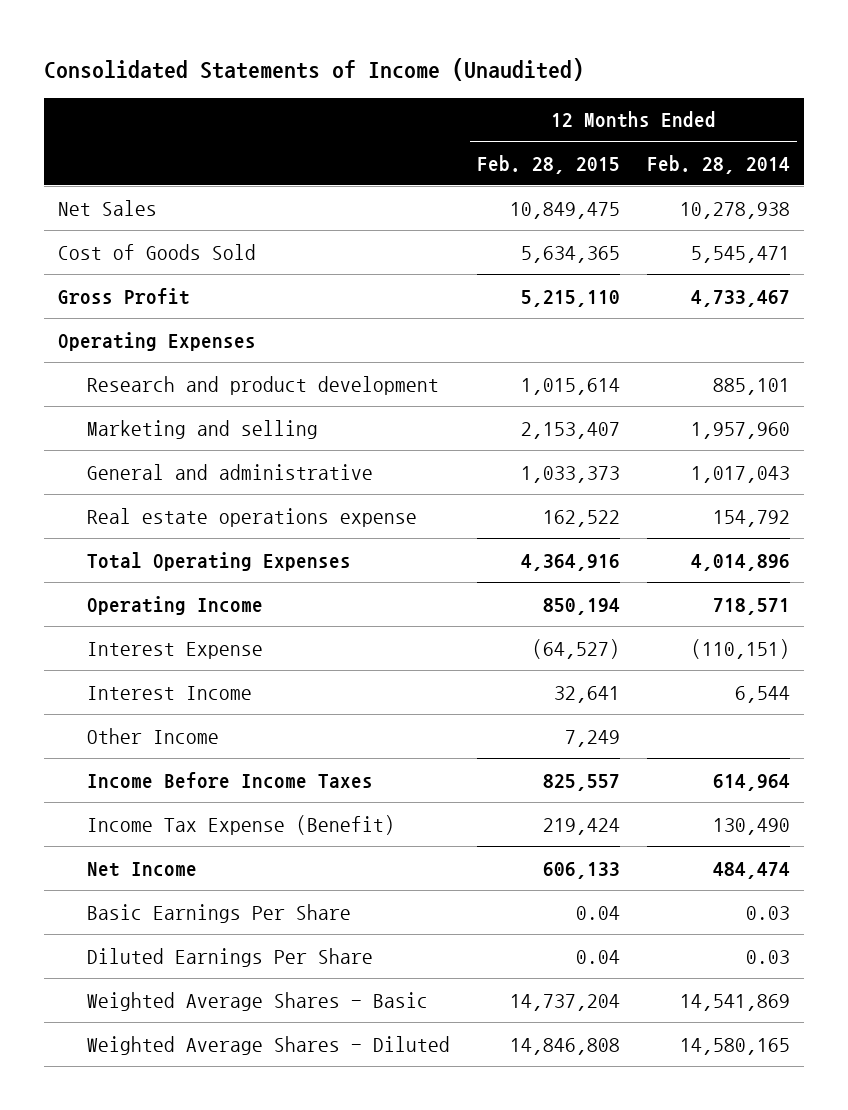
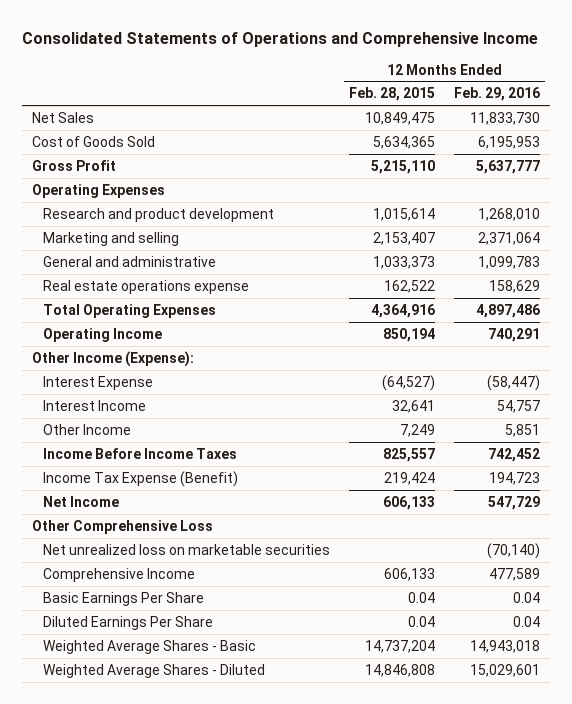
- Consolidated Statements of Income (Unaudited)
+ Consolidated Statements of Operations and Comprehensive Income
- | 12 Months Ended Feb. 28, 2015 | 12 Months Ended Feb. 28, 2014
+ | 12 Months Ended Feb. 28, 2015 | 12 Months Ended Feb. 29, 2016
+ Other Income (Expense):
+ Other Comprehensive Loss
+ Net unrealized loss on marketable securities | | (70,140)
+ Comprehensive Income | 606,133 | 477,589

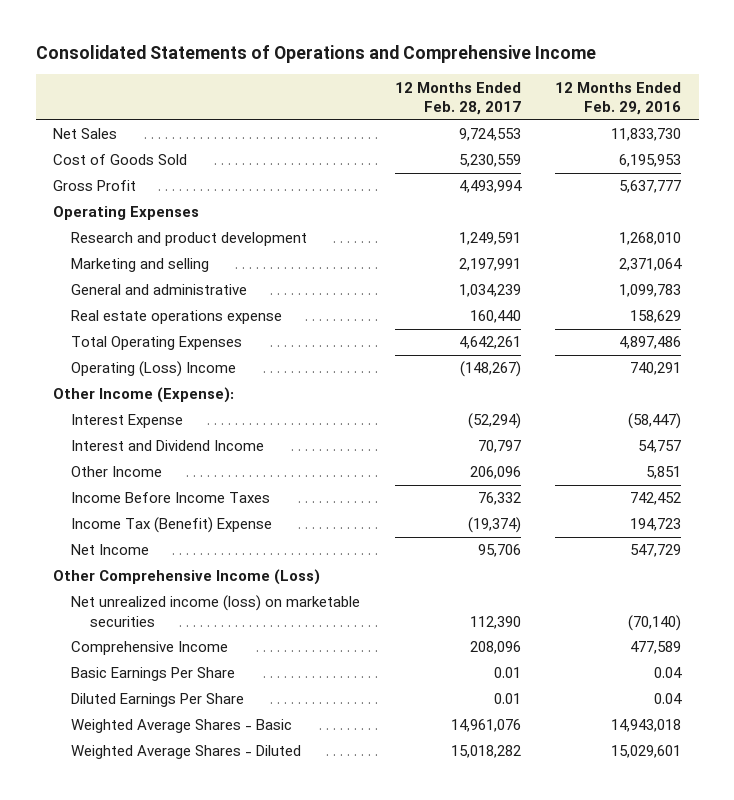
- | 12 Months Ended Feb. 28, 2015 | 12 Months Ended Feb. 29, 2016
+ | 12 Months Ended Feb. 28, 2017 | 12 Months Ended Feb. 29, 2016
- Operating Income | 850,194 | 740,291
+ Operating (Loss) Income | (148,267) | 740,291
- Interest Income | 32,641 | 54,757
+ Interest and Dividend Income | 70,797 | 54,757
- Income Tax Expense (Benefit) | 219,424 | 194,723
+ Income Tax (Benefit) Expense | (19,374) | 194,723
- Other Comprehensive Loss
- Net unrealized loss on marketable securities | | (70,140)
+ Other Comprehensive Income (Loss)
+ Net unrealized income (loss) on marketable securities | 112,390 | (70,140)

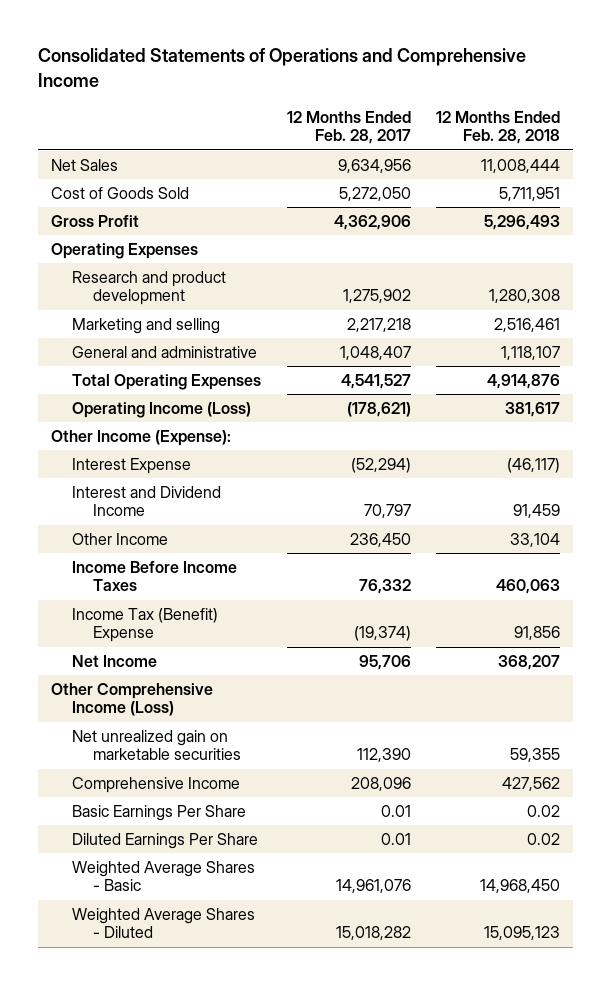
- | 12 Months Ended Feb. 28, 2017 | 12 Months Ended Feb. 29, 2016
+ | 12 Months Ended Feb. 28, 2017 | 12 Months Ended Feb. 28, 2018
- Net Sales | 9,724,553 | 11,833,730
- Cost of Goods Sold | 5,230,559 | 6,195,953
- Gross Profit | 4,493,994 | 5,637,777
+ Net Sales | 9,634,956 | 11,008,444
+ Cost of Goods Sold | 5,272,050 | 5,711,951
+ Gross Profit | 4,362,906 | 5,296,493
- Research and product development | 1,249,591 | 1,268,010
- Marketing and selling | 2,197,991 | 2,371,064
- General and administrative | 1,034,239 | 1,099,783
- Real estate operations expense | 160,440 | 158,629
- Total Operating Expenses | 4,642,261 | 4,897,486
- Operating (Loss) Income | (148,267) | 740,291
+ Research and product development | 1,275,902 | 1,280,308
+ Marketing and selling | 2,217,218 | 2,516,461
+ General and administrative | 1,048,407 | 1,118,107
+ Total Operating Expenses | 4,541,527 | 4,914,876
+ Operating Income (Loss) | (178,621) | 381,617
- Other Income | 206,096 | 5,851
+ Other Income | 236,450 | 33,104
- Net unrealized income (loss) on marketable securities | 112,390 | (70,140)
+ Net unrealized gain on marketable securities | 112,390 | 59,355

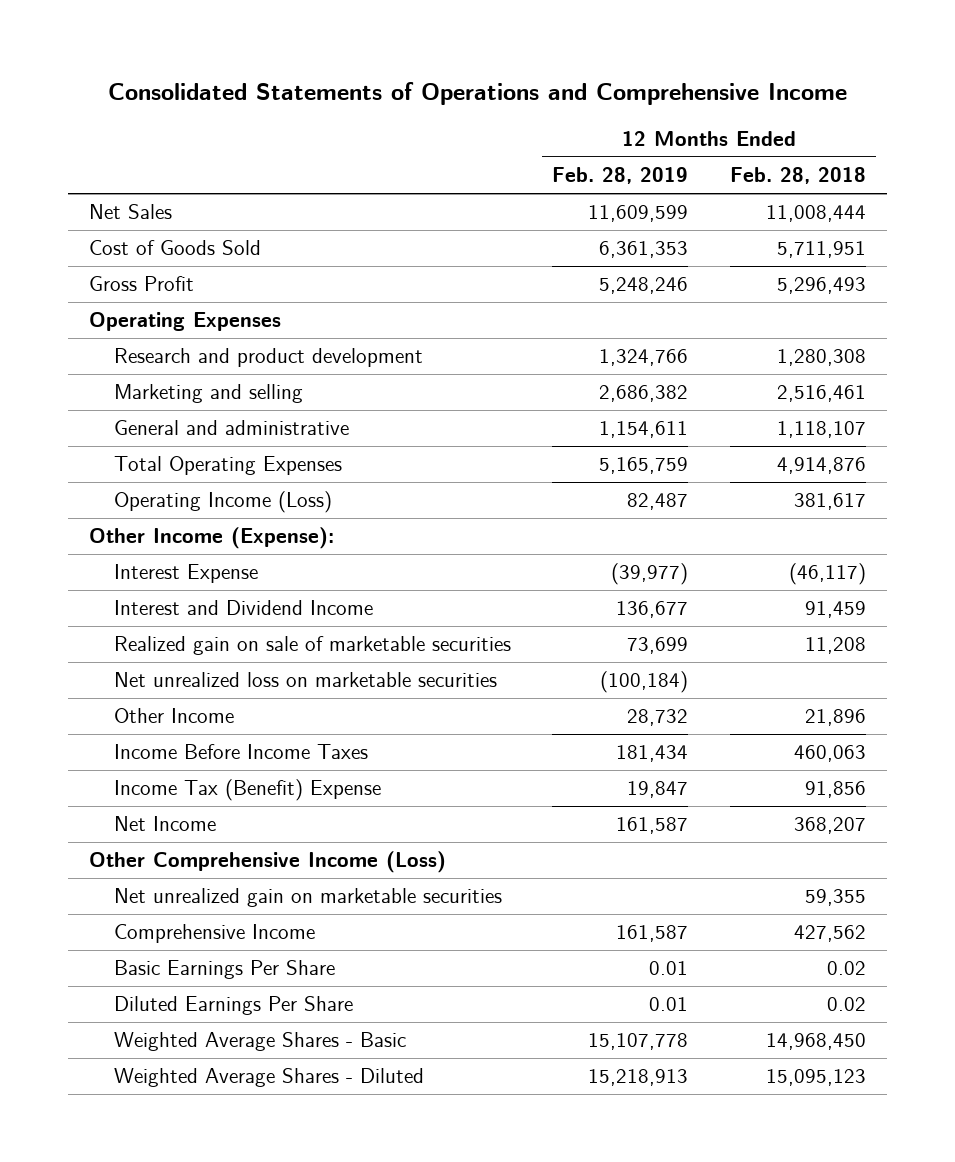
- | 12 Months Ended Feb. 28, 2017 | 12 Months Ended Feb. 28, 2018
+ | 12 Months Ended Feb. 28, 2019 | 12 Months Ended Feb. 28, 2018
- Other Income | 236,450 | 33,104
+ Realized gain on sale of marketable securities | 73,699 | 11,208
+ Net unrealized loss on marketable securities | (100,184) |
+ Other Income | 28,732 | 21,896

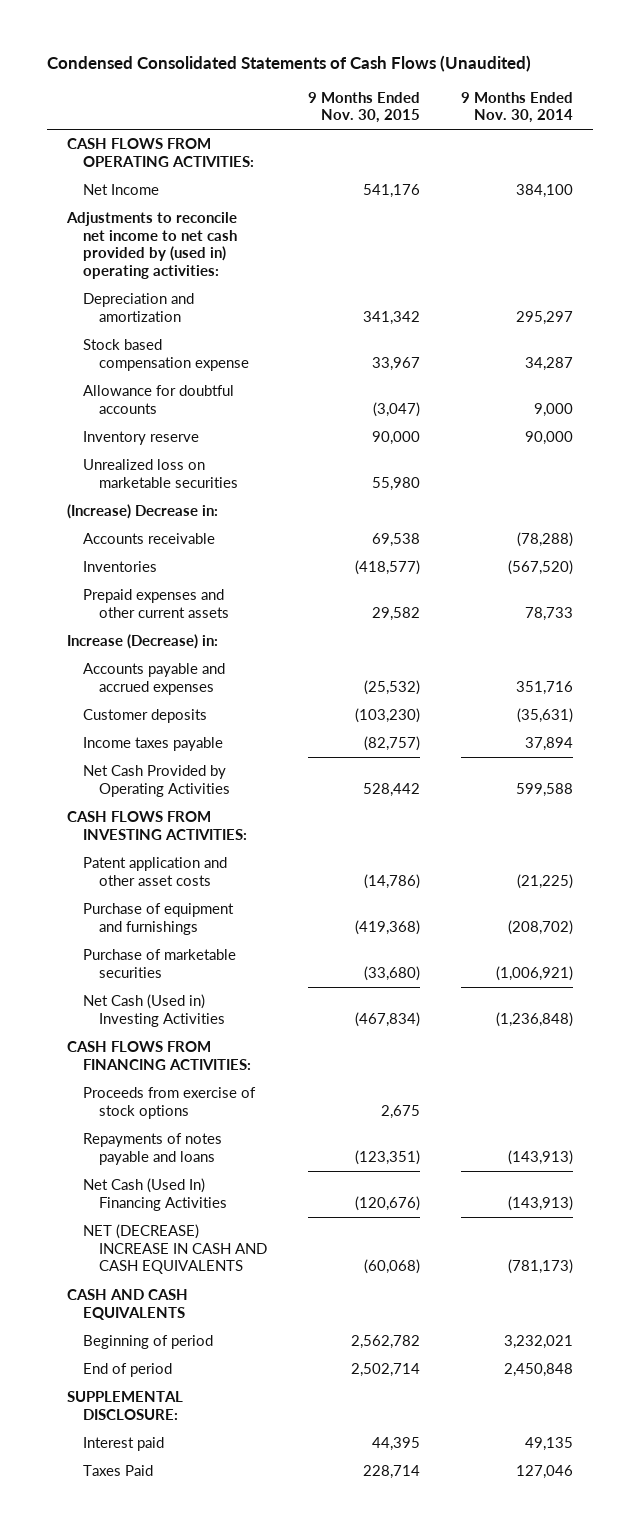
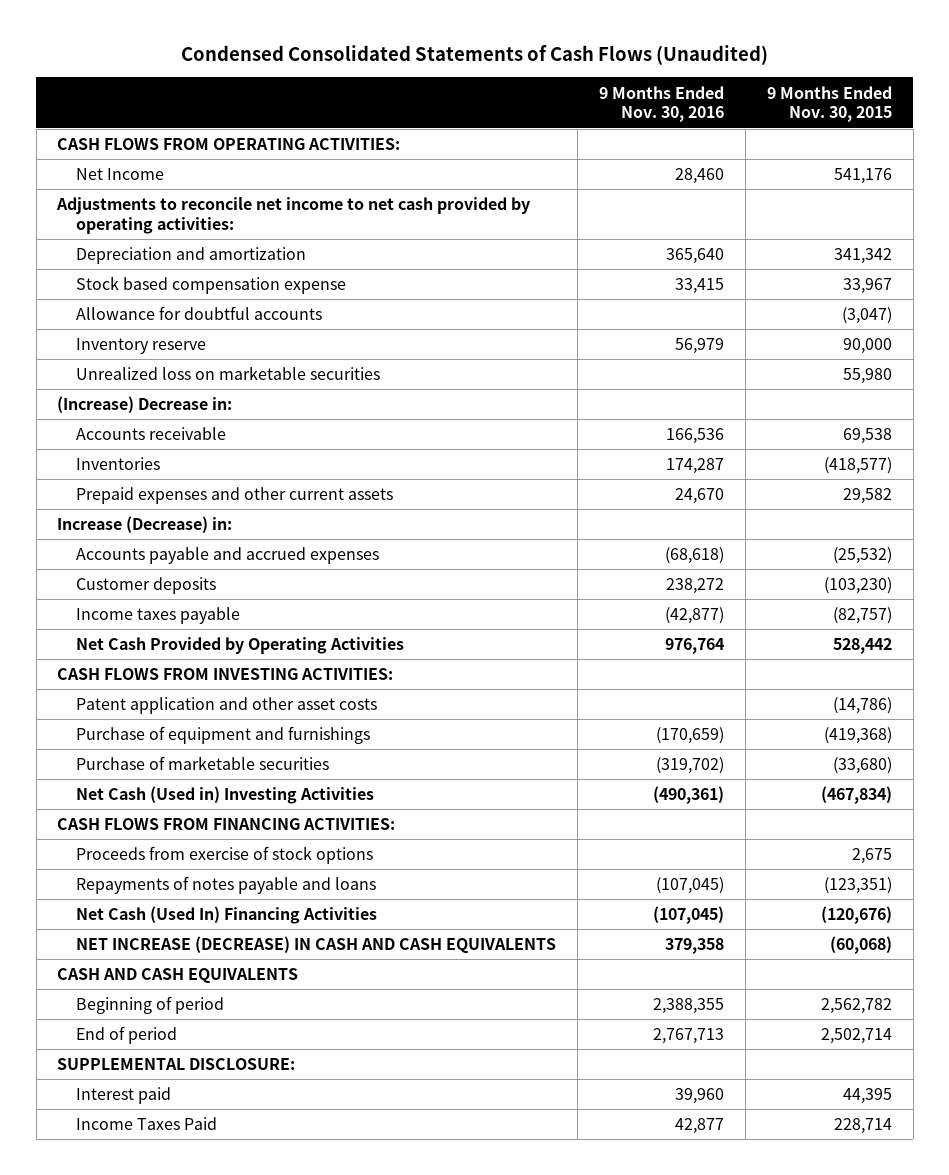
- | 9 Months Ended Nov. 30, 2015 | 9 Months Ended Nov. 30, 2014
+ | 9 Months Ended Nov. 30, 2016 | 9 Months Ended Nov. 30, 2015
- Adjustments to reconcile net income to net cash provided by (used in) operating activities:
+ Adjustments to reconcile net income to net cash provided by operating activities:
- NET (DECREASE) INCREASE IN CASH AND CASH EQUIVALENTS | (60,068) | (781,173)
+ NET INCREASE (DECREASE) IN CASH AND CASH EQUIVALENTS | 379,358 | (60,068)
- Taxes Paid | 228,714 | 127,046
+ Income Taxes Paid | 42,877 | 228,714

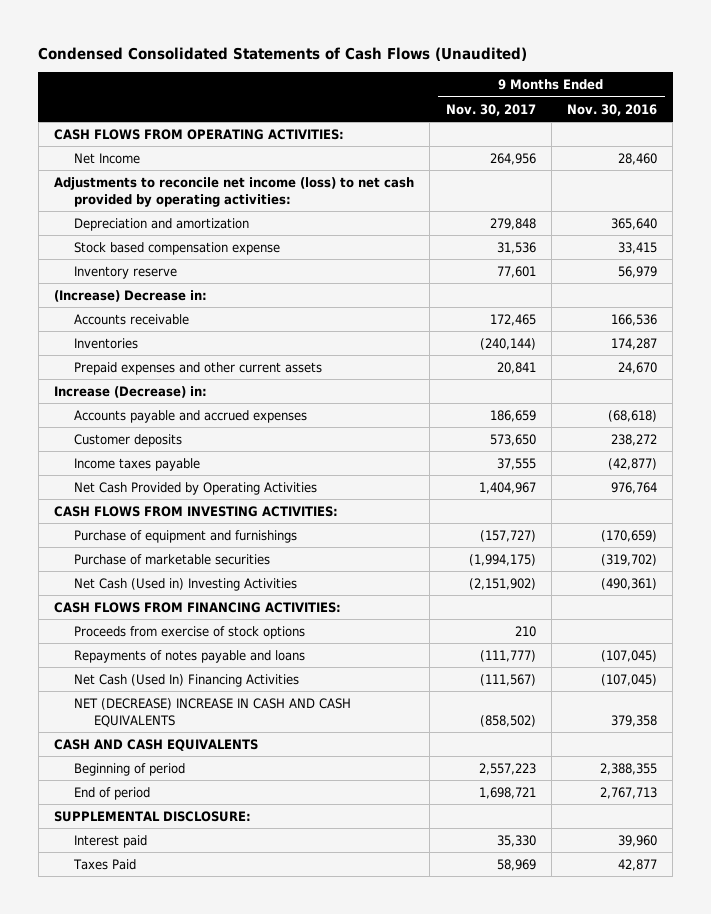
- | 9 Months Ended Nov. 30, 2016 | 9 Months Ended Nov. 30, 2015
+ | 9 Months Ended Nov. 30, 2017 | 9 Months Ended Nov. 30, 2016
- Adjustments to reconcile net income to net cash provided by operating activities:
+ Adjustments to reconcile net income (loss) to net cash provided by operating activities:
- Allowance for doubtful accounts | | (3,047)
- Unrealized loss on marketable securities | | 55,980
- Patent application and other asset costs | | (14,786)
- NET INCREASE (DECREASE) IN CASH AND CASH EQUIVALENTS | 379,358 | (60,068)
+ NET (DECREASE) INCREASE IN CASH AND CASH EQUIVALENTS | (858,502) | 379,358
- Income Taxes Paid | 42,877 | 228,714
+ Taxes Paid | 58,969 | 42,877

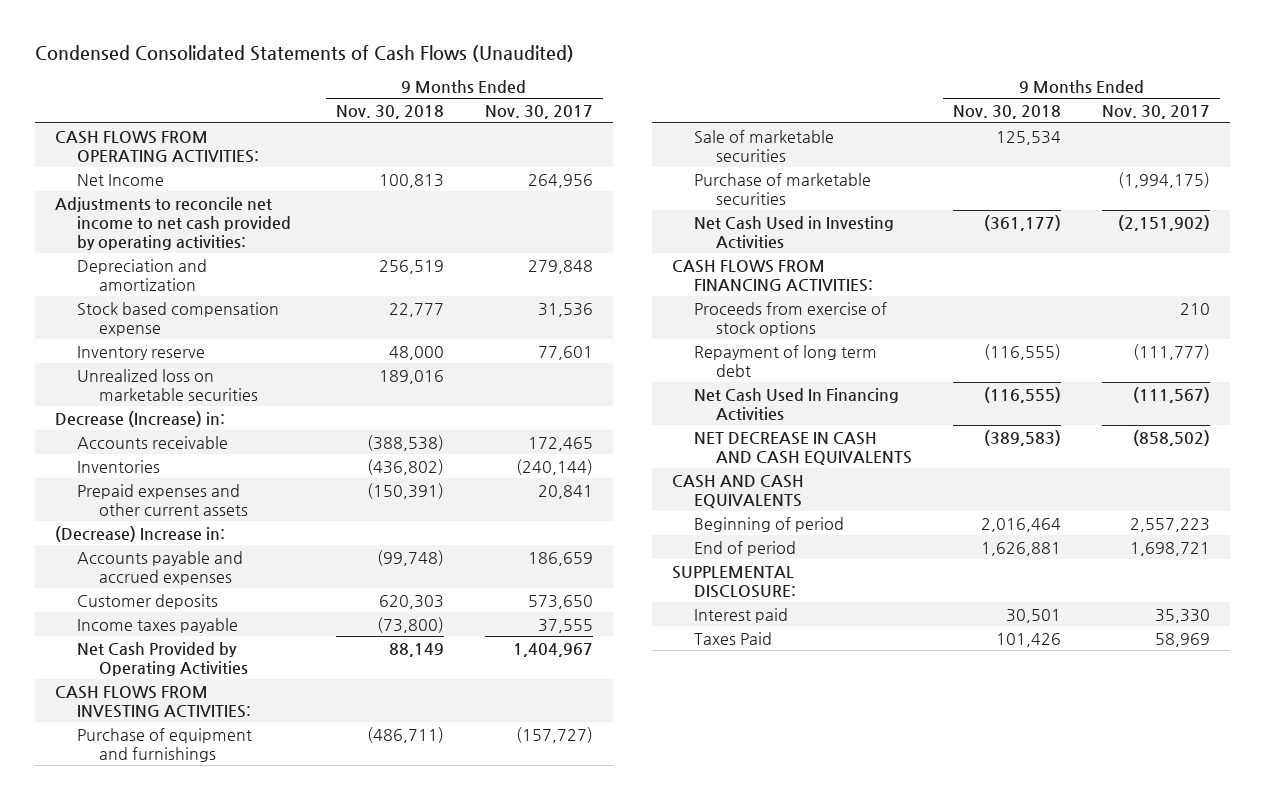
- | 9 Months Ended Nov. 30, 2017 | 9 Months Ended Nov. 30, 2016
+ | 9 Months Ended Nov. 30, 2018 | 9 Months Ended Nov. 30, 2017
- Adjustments to reconcile net income (loss) to net cash provided by operating activities:
+ Adjustments to reconcile net income to net cash provided by operating activities:
- (Increase) Decrease in:
+ Unrealized loss on marketable securities | 189,016 |
+ Decrease (Increase) in:
- Increase (Decrease) in:
+ (Decrease) Increase in:
+ Sale of marketable securities | 125,534 |
- Net Cash (Used in) Investing Activities | (2,151,902) | (490,361)
+ Net Cash Used in Investing Activities | (361,177) | (2,151,902)
- Repayments of notes payable and loans | (111,777) | (107,045)
- Net Cash (Used In) Financing Activities | (111,567) | (107,045)
- NET (DECREASE) INCREASE IN CASH AND CASH EQUIVALENTS | (858,502) | 379,358
+ Repayment of long term debt | (116,555) | (111,777)
+ Net Cash Used In Financing Activities | (116,555) | (111,567)
+ NET DECREASE IN CASH AND CASH EQUIVALENTS | (389,583) | (858,502)

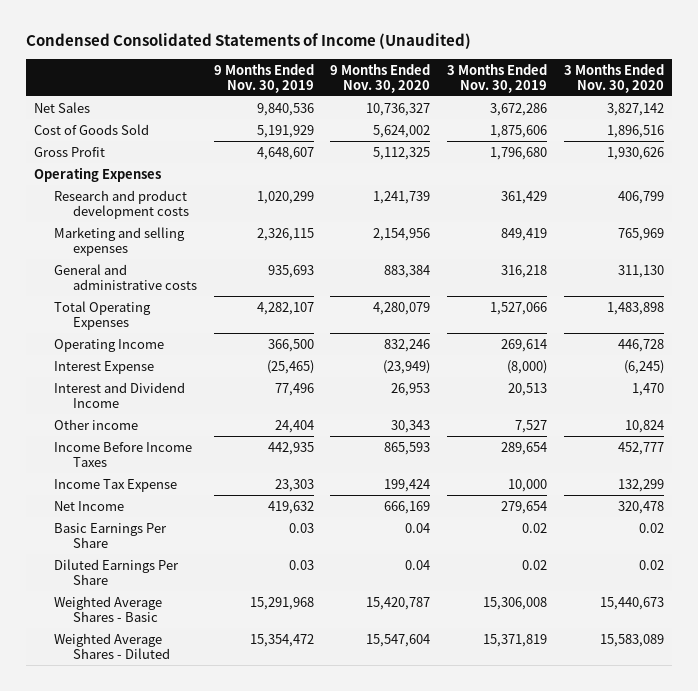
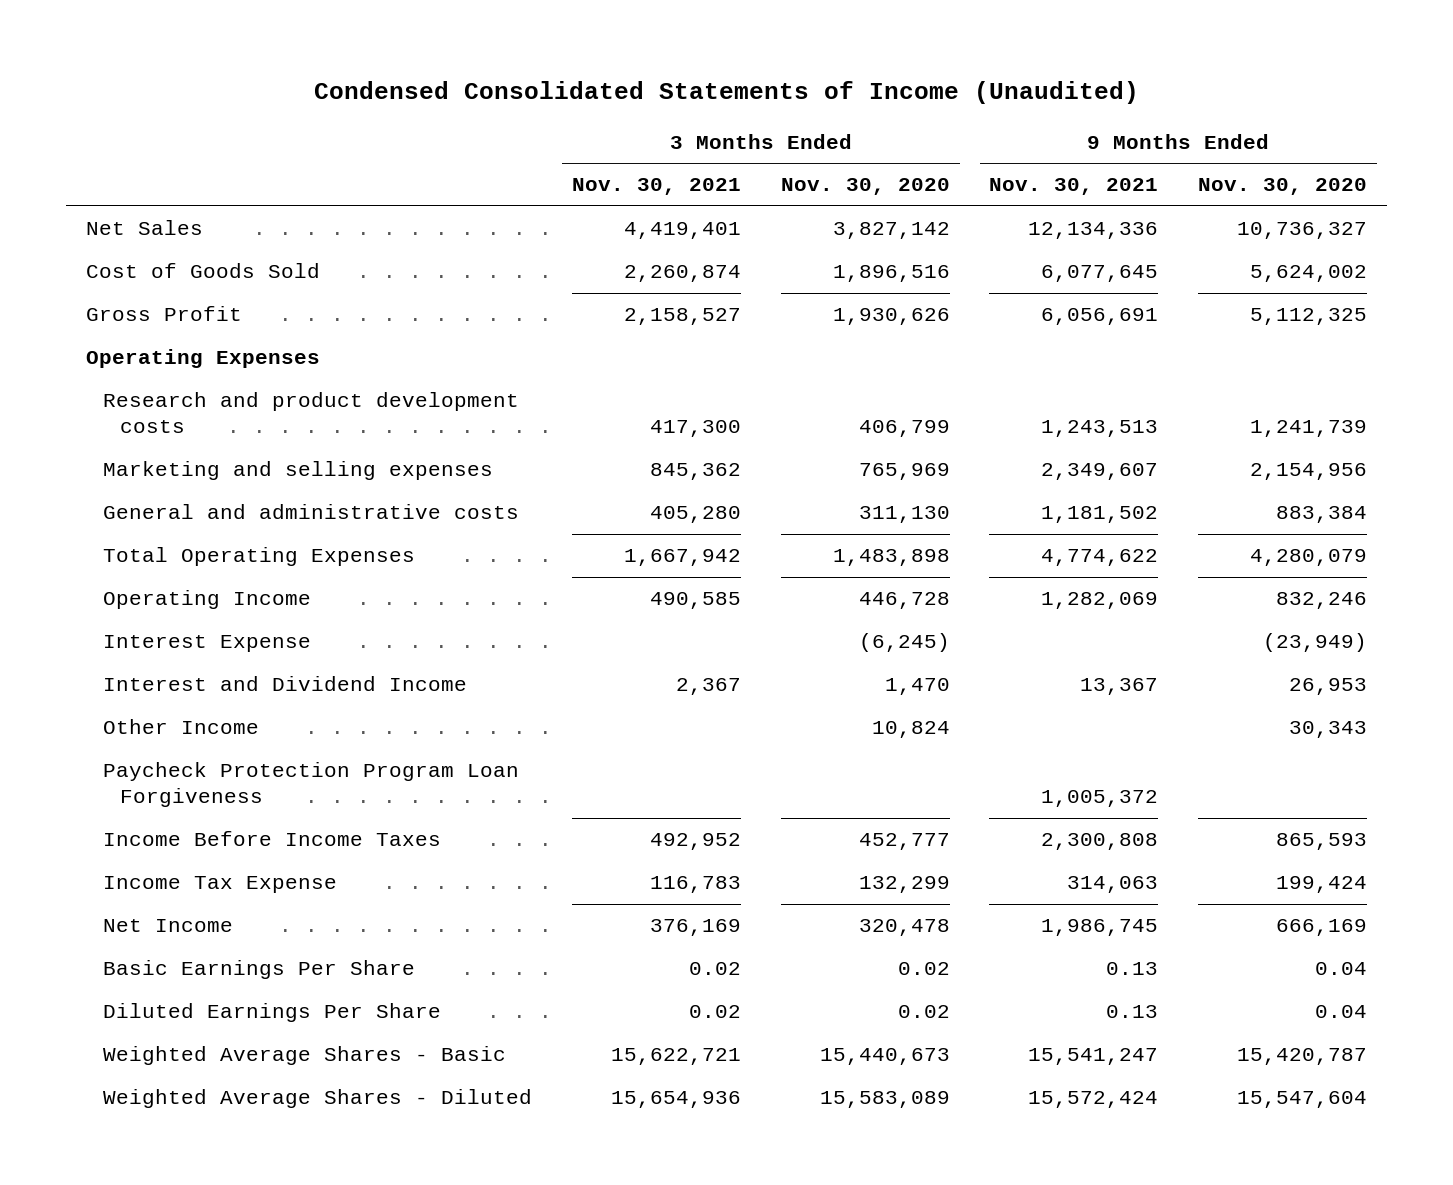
- | 9 Months Ended Nov. 30, 2019 | 9 Months Ended Nov. 30, 2020 | 3 Months Ended Nov. 30, 2019 | 3 Months Ended Nov. 30, 2020
+ | 3 Months Ended Nov. 30, 2021 | 3 Months Ended Nov. 30, 2020 | 9 Months Ended Nov. 30, 2021 | 9 Months Ended Nov. 30, 2020
- Other income | 24,404 | 30,343 | 7,527 | 10,824
+ Other Income | | 10,824 | | 30,343
+ Paycheck Protection Program Loan Forgiveness | | | 1,005,372 |

